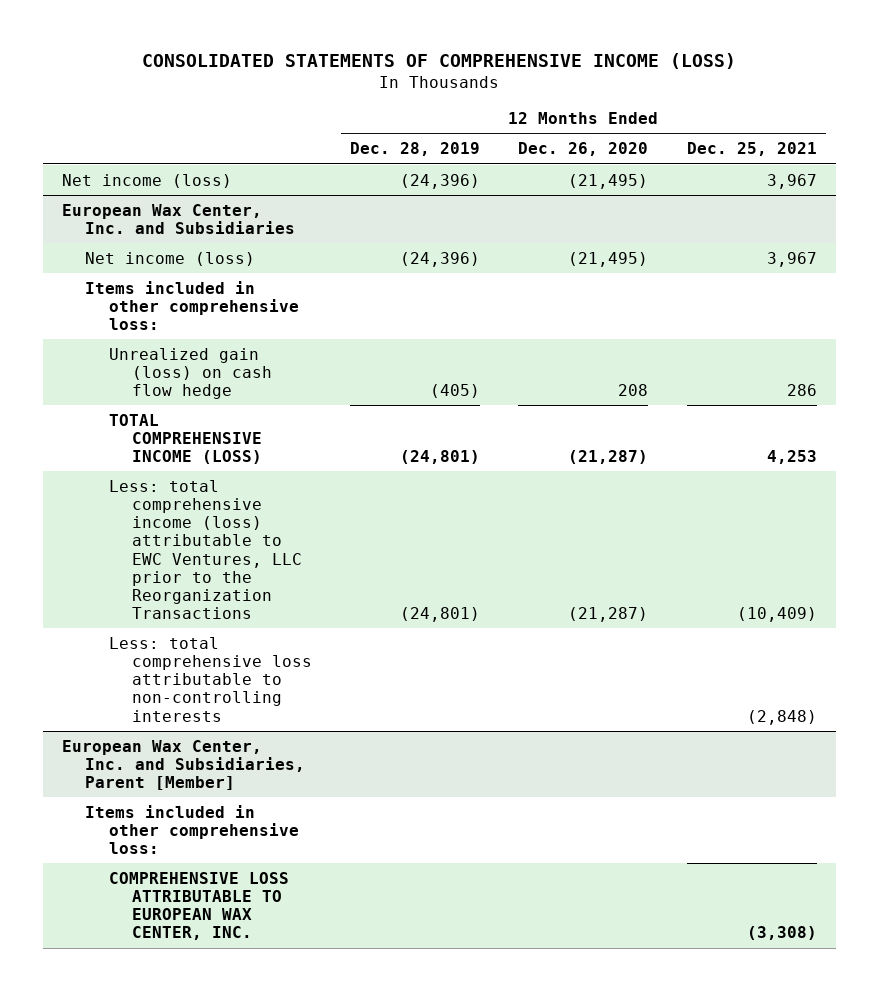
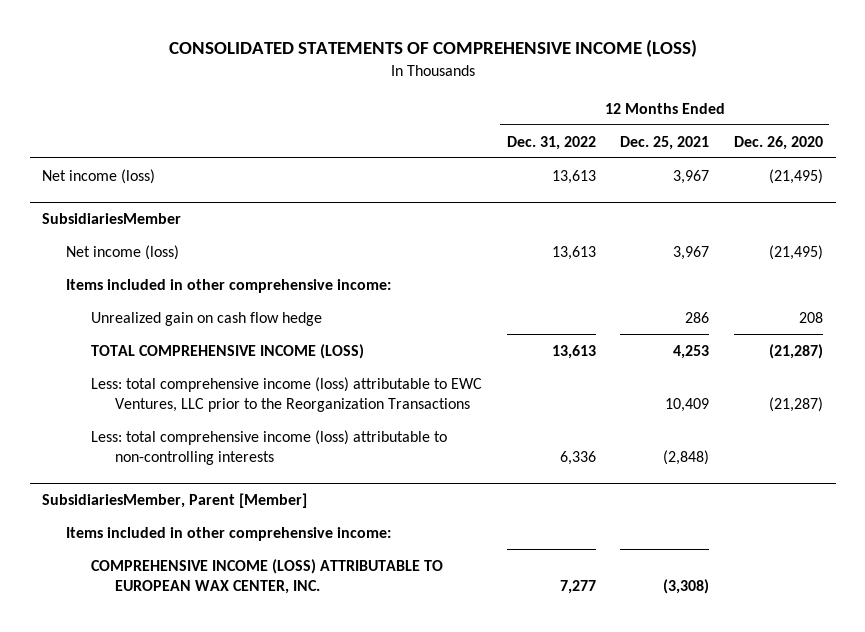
- | 12 Months Ended Dec. 28, 2019 | 12 Months Ended Dec. 26, 2020 | 12 Months Ended Dec. 25, 2021
+ | 12 Months Ended Dec. 31, 2022 | 12 Months Ended Dec. 25, 2021 | 12 Months Ended Dec. 26, 2020
- European Wax Center, Inc. and Subsidiaries
+ SubsidiariesMember
- Items included in other comprehensive loss:
- Unrealized gain (loss) on cash flow hedge | (405) | 208 | 286
+ Items included in other comprehensive income:
+ Unrealized gain on cash flow hedge | | 286 | 208
- Less: total comprehensive income (loss) attributable to EWC Ventures, LLC prior to the Reorganization Transactions | (24,801) | (21,287) | (10,409)
- Less: total comprehensive loss attributable to non-controlling interests | | | (2,848)
- European Wax Center, Inc. and Subsidiaries, Parent [Member]
- Items included in other comprehensive loss:
- COMPREHENSIVE LOSS ATTRIBUTABLE TO EUROPEAN WAX CENTER, INC. | | | (3,308)
+ Less: total comprehensive income (loss) attributable to EWC Ventures, LLC prior to the Reorganization Transactions | | 10,409 | (21,287)
+ Less: total comprehensive income (loss) attributable to non-controlling interests | 6,336 | (2,848) |
+ SubsidiariesMember, Parent [Member]
+ Items included in other comprehensive income:
+ COMPREHENSIVE INCOME (LOSS) ATTRIBUTABLE TO EUROPEAN WAX CENTER, INC. | 7,277 | (3,308) |

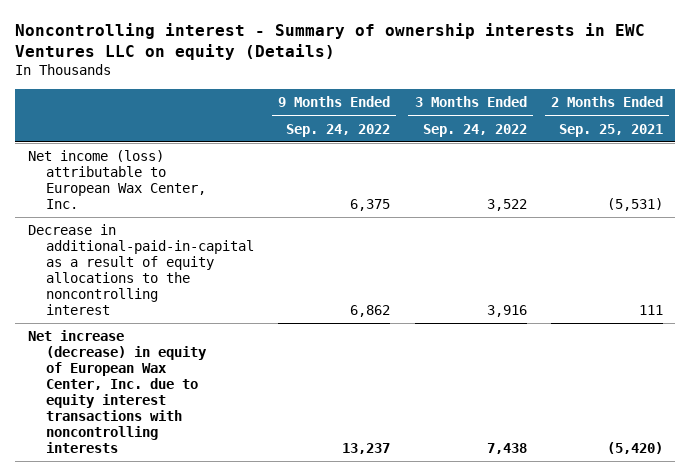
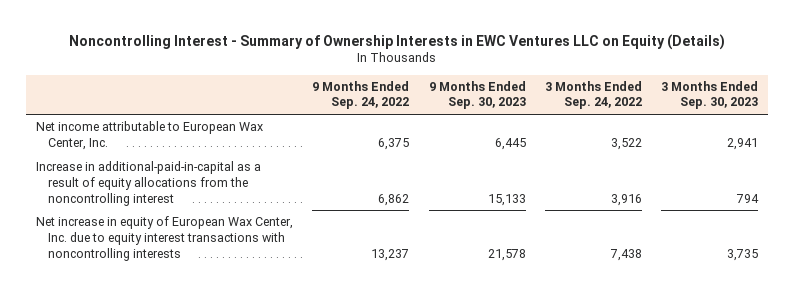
- Noncontrolling interest - Summary of ownership interests in EWC Ventures LLC on equity (Details)
+ Noncontrolling Interest - Summary of Ownership Interests in EWC Ventures LLC on Equity (Details)
- | 9 Months Ended Sep. 24, 2022 | 3 Months Ended Sep. 24, 2022 | 2 Months Ended Sep. 25, 2021
+ | 9 Months Ended Sep. 24, 2022 | 9 Months Ended Sep. 30, 2023 | 3 Months Ended Sep. 24, 2022 | 3 Months Ended Sep. 30, 2023
- Net income (loss) attributable to European Wax Center, Inc. | 6,375 | 3,522 | (5,531)
- Decrease in additional-paid-in-capital as a result of equity allocations to the noncontrolling interest | 6,862 | 3,916 | 111
- Net increase (decrease) in equity of European Wax Center, Inc. due to equity interest transactions with noncontrolling interests | 13,237 | 7,438 | (5,420)
+ Net income attributable to European Wax Center, Inc. | 6,375 | 6,445 | 3,522 | 2,941
+ Increase in additional-paid-in-capital as a result of equity allocations from the noncontrolling interest | 6,862 | 15,133 | 3,916 | 794
+ Net increase in equity of European Wax Center, Inc. due to equity interest transactions with noncontrolling interests | 13,237 | 21,578 | 7,438 | 3,735

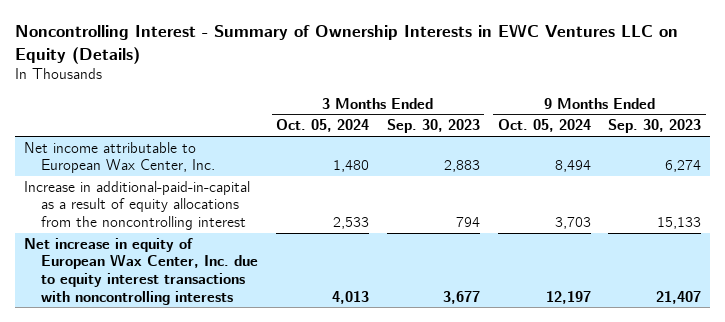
- | 9 Months Ended Sep. 24, 2022 | 9 Months Ended Sep. 30, 2023 | 3 Months Ended Sep. 24, 2022 | 3 Months Ended Sep. 30, 2023
+ | 3 Months Ended Oct. 05, 2024 | 3 Months Ended Sep. 30, 2023 | 9 Months Ended Oct. 05, 2024 | 9 Months Ended Sep. 30, 2023
- Net income attributable to European Wax Center, Inc. | 6,375 | 6,445 | 3,522 | 2,941
+ Net income attributable to European Wax Center, Inc. | 1,480 | 2,883 | 8,494 | 6,274
- Net increase in equity of European Wax Center, Inc. due to equity interest transactions with noncontrolling interests | 13,237 | 21,578 | 7,438 | 3,735
+ Net increase in equity of European Wax Center, Inc. due to equity interest transactions with noncontrolling interests | 4,013 | 3,677 | 12,197 | 21,407

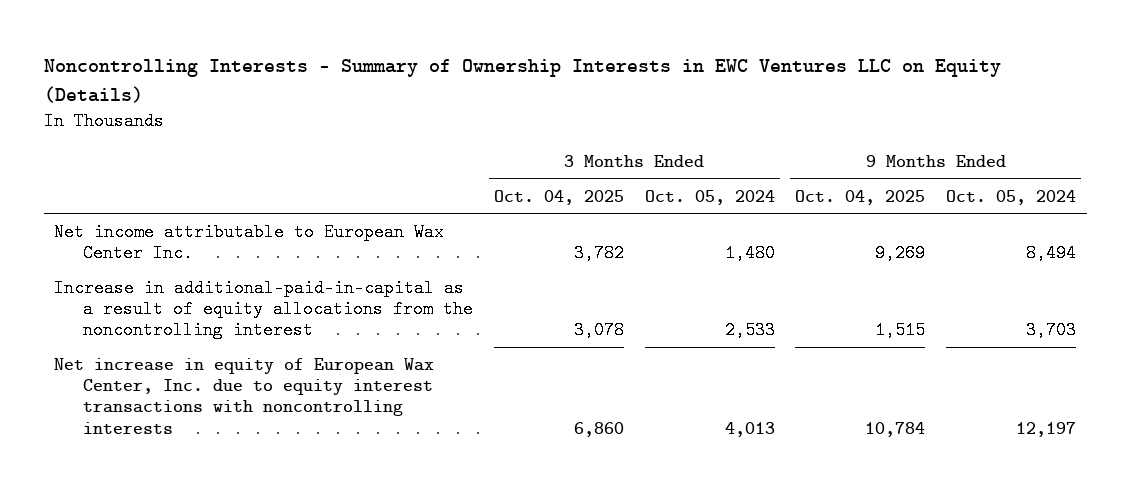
- Noncontrolling Interest - Summary of Ownership Interests in EWC Ventures LLC on Equity (Details)
+ Noncontrolling Interests - Summary of Ownership Interests in EWC Ventures LLC on Equity (Details)
- | 3 Months Ended Oct. 05, 2024 | 3 Months Ended Sep. 30, 2023 | 9 Months Ended Oct. 05, 2024 | 9 Months Ended Sep. 30, 2023
+ | 3 Months Ended Oct. 04, 2025 | 3 Months Ended Oct. 05, 2024 | 9 Months Ended Oct. 04, 2025 | 9 Months Ended Oct. 05, 2024
- Net income attributable to European Wax Center, Inc. | 1,480 | 2,883 | 8,494 | 6,274
+ Net income attributable to European Wax Center Inc. | 3,782 | 1,480 | 9,269 | 8,494

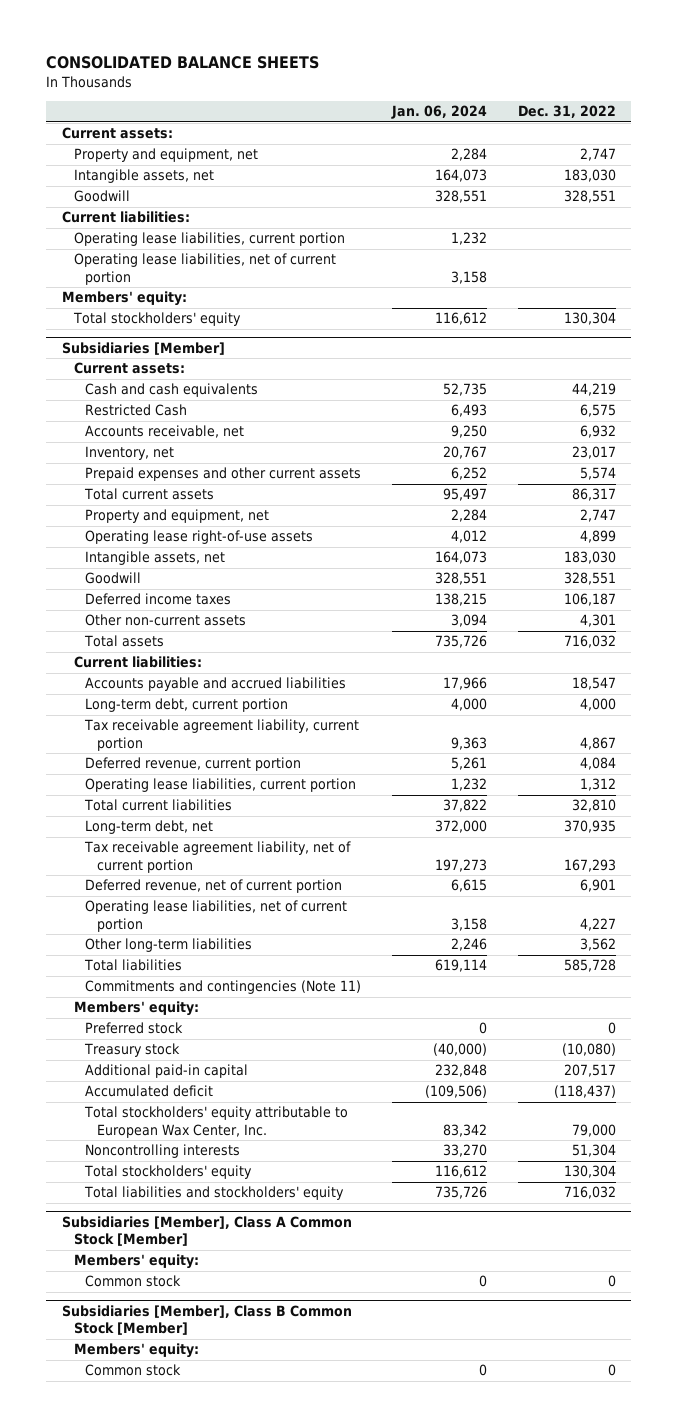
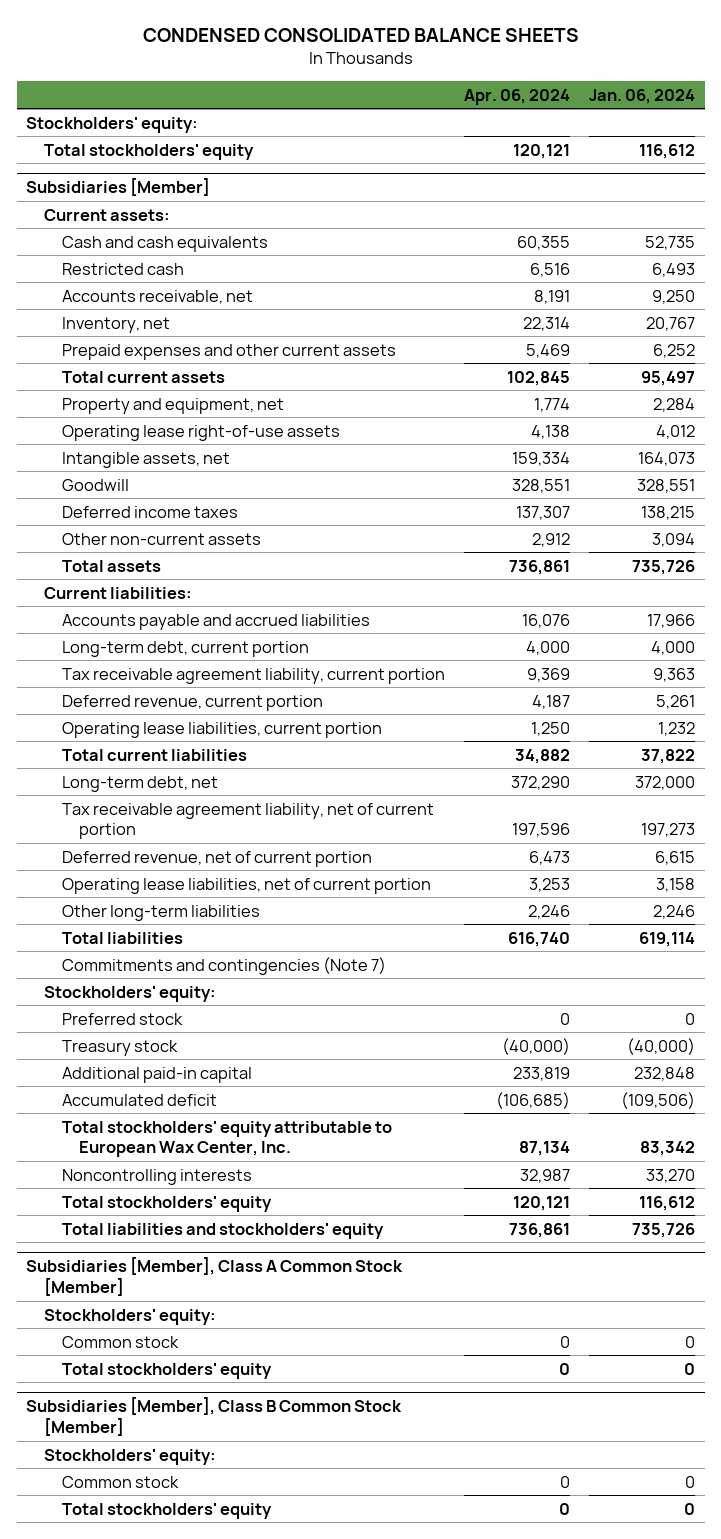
- CONSOLIDATED BALANCE SHEETS
+ CONDENSED CONSOLIDATED BALANCE SHEETS
- | Jan. 06, 2024 | Dec. 31, 2022
+ | Apr. 06, 2024 | Jan. 06, 2024
- Current assets:
- Property and equipment, net | 2,284 | 2,747
- Intangible assets, net | 164,073 | 183,030
- Goodwill | 328,551 | 328,551
- Current liabilities:
- Operating lease liabilities, current portion | 1,232 |
- Operating lease liabilities, net of current portion | 3,158 |
- Members' equity:
+ Stockholders' equity:
@ Subsidiaries [Member]
- Restricted Cash | 6,493 | 6,575
+ Restricted cash | 6,516 | 6,493
- Commitments and contingencies (Note 11)
- Members' equity:
+ Commitments and contingencies (Note 7)
+ Stockholders' equity:
@ Subsidiaries [Member], Class A Common Stock [Member]
- Members' equity:
+ Stockholders' equity:
+ Total stockholders' equity | 0 | 0
@ Subsidiaries [Member], Class B Common Stock [Member]
- Members' equity:
+ Stockholders' equity:
+ Total stockholders' equity | 0 | 0

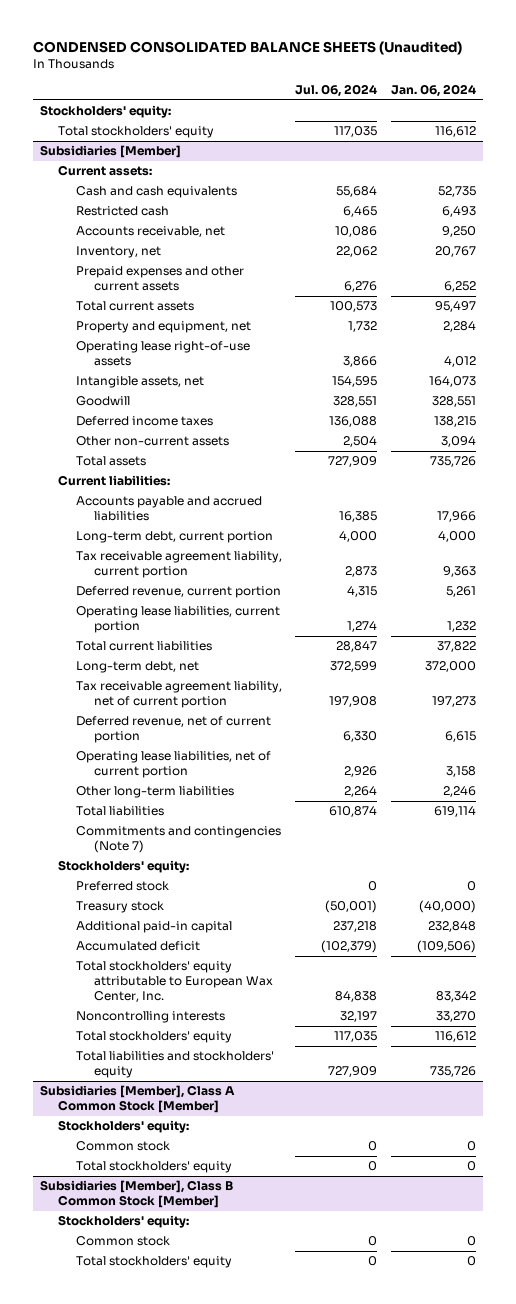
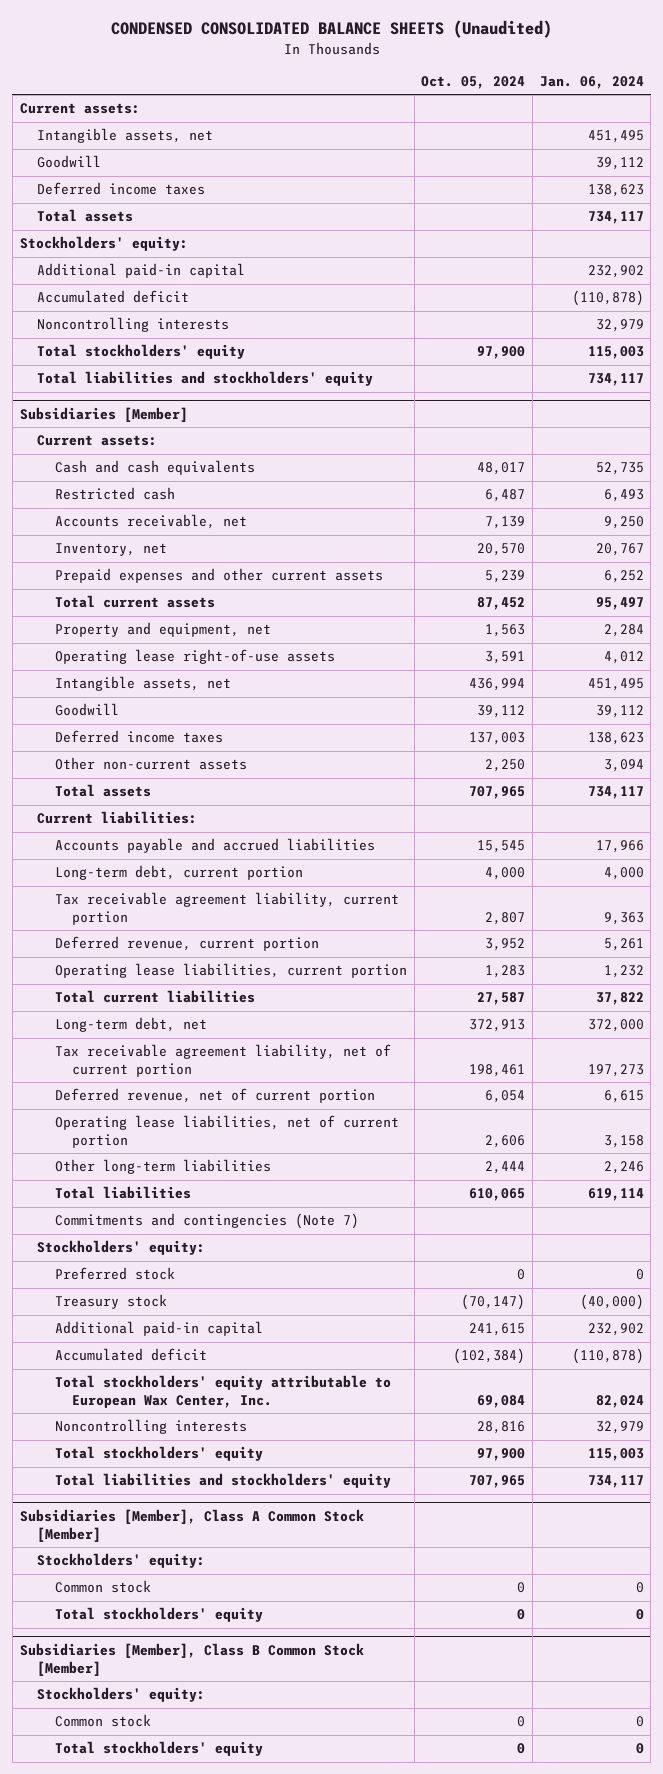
- | Jul. 06, 2024 | Jan. 06, 2024
+ | Oct. 05, 2024 | Jan. 06, 2024
+ Current assets:
+ Intangible assets, net | | 451,495
+ Goodwill | | 39,112
+ Deferred income taxes | | 138,623
+ Total assets | | 734,117
- Total stockholders' equity | 117,035 | 116,612
+ Additional paid-in capital | | 232,902
+ Accumulated deficit | | (110,878)
+ Noncontrolling interests | | 32,979
+ Total stockholders' equity | 97,900 | 115,003
+ Total liabilities and stockholders' equity | | 734,117
@ Subsidiaries [Member]
- Intangible assets, net | 154,595 | 164,073
- Goodwill | 328,551 | 328,551
- Deferred income taxes | 136,088 | 138,215
+ Intangible assets, net | 436,994 | 451,495
+ Goodwill | 39,112 | 39,112
+ Deferred income taxes | 137,003 | 138,623
- Total assets | 727,909 | 735,726
+ Total assets | 707,965 | 734,117
- Additional paid-in capital | 237,218 | 232,848
- Accumulated deficit | (102,379) | (109,506)
- Total stockholders' equity attributable to European Wax Center, Inc. | 84,838 | 83,342
- Noncontrolling interests | 32,197 | 33,270
- Total stockholders' equity | 117,035 | 116,612
- Total liabilities and stockholders' equity | 727,909 | 735,726
+ Additional paid-in capital | 241,615 | 232,902
+ Accumulated deficit | (102,384) | (110,878)
+ Total stockholders' equity attributable to European Wax Center, Inc. | 69,084 | 82,024
+ Noncontrolling interests | 28,816 | 32,979
+ Total stockholders' equity | 97,900 | 115,003
+ Total liabilities and stockholders' equity | 707,965 | 734,117

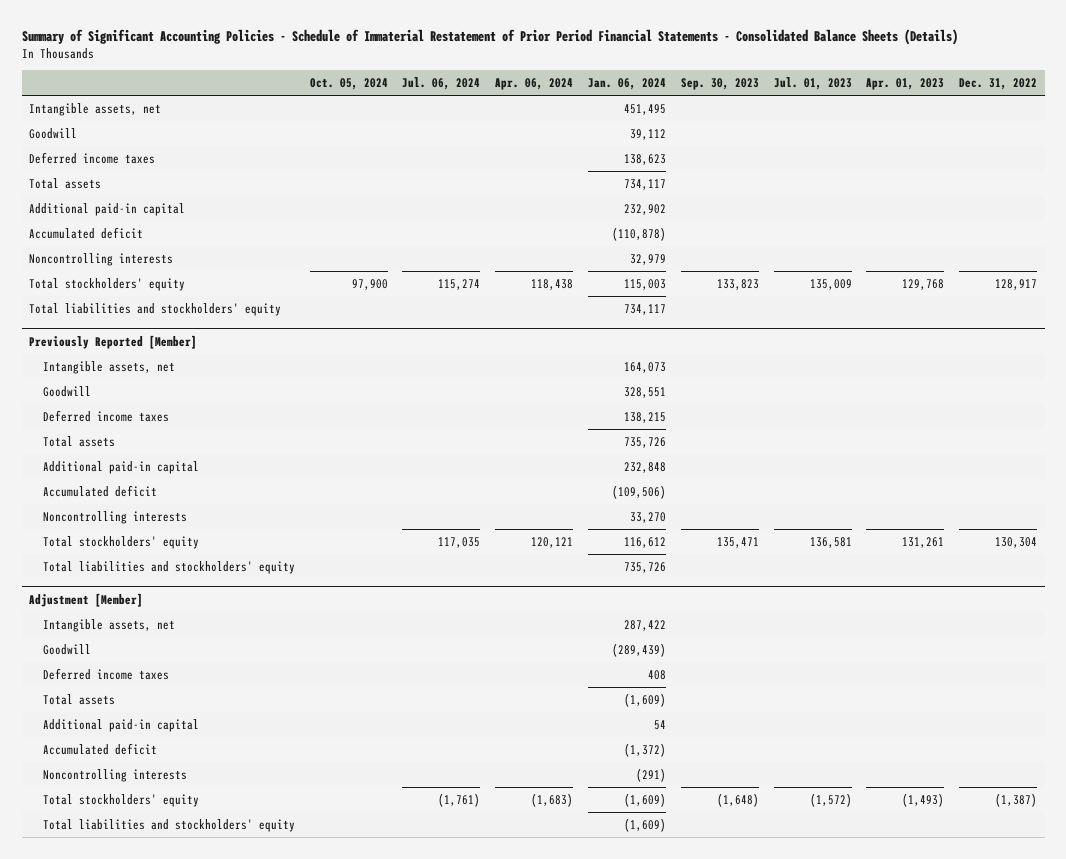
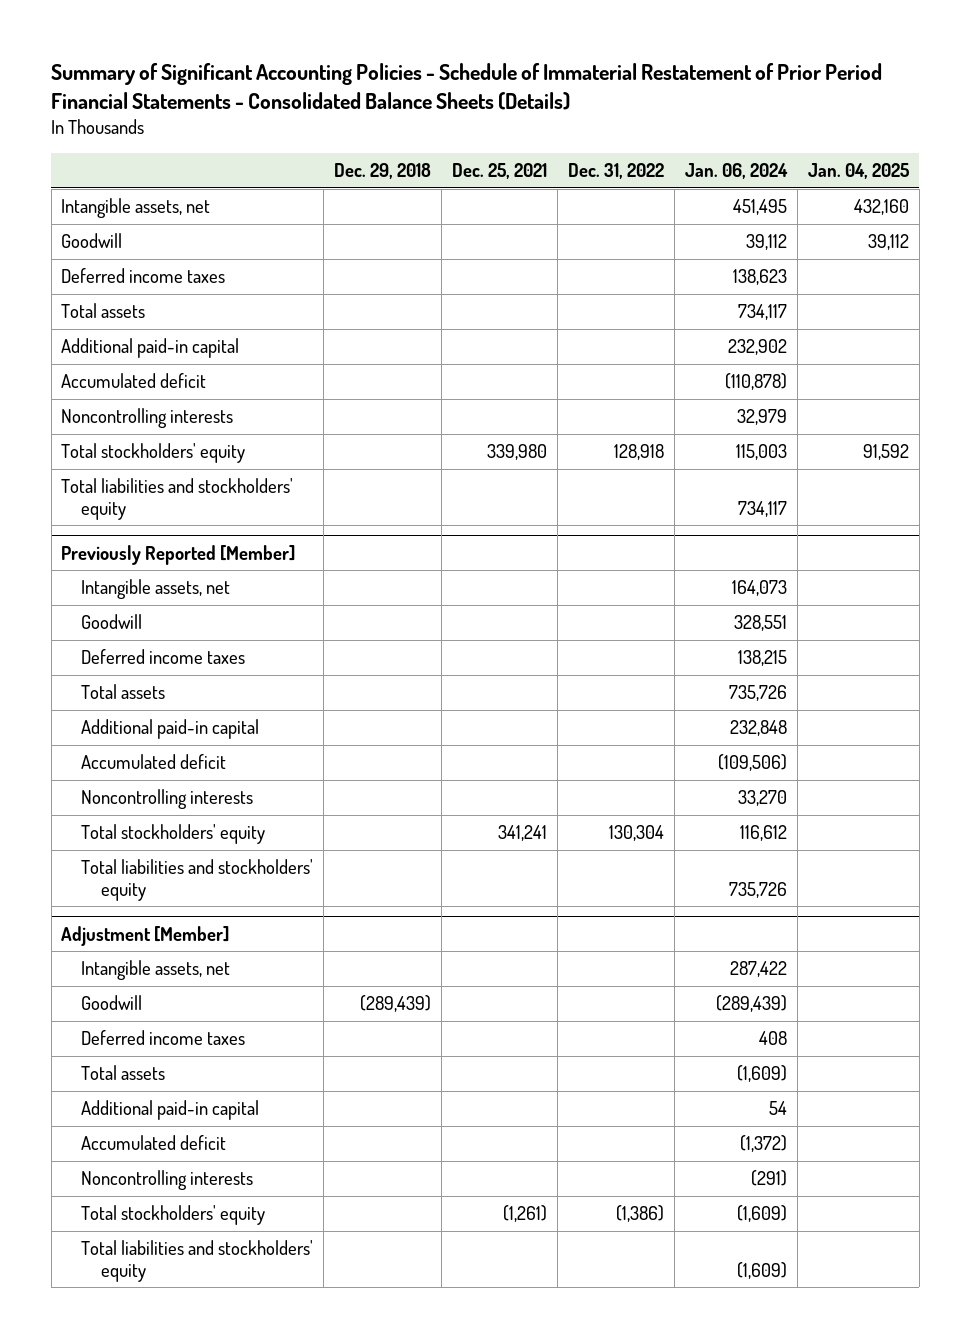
- | Oct. 05, 2024 | Jul. 06, 2024 | Apr. 06, 2024 | Jan. 06, 2024 | Sep. 30, 2023 | Jul. 01, 2023 | Apr. 01, 2023 | Dec. 31, 2022
+ | Dec. 29, 2018 | Dec. 25, 2021 | Dec. 31, 2022 | Jan. 06, 2024 | Jan. 04, 2025
- Total stockholders' equity | 97,900 | 115,274 | 118,438 | 115,003 | 133,823 | 135,009 | 129,768 | 128,917
+ Total stockholders' equity | | 339,980 | 128,918 | 115,003 | 91,592
@ Adjustment [Member]
- Total stockholders' equity | | (1,761) | (1,683) | (1,609) | (1,648) | (1,572) | (1,493) | (1,387)
+ Total stockholders' equity | | (1,261) | (1,386) | (1,609) |

